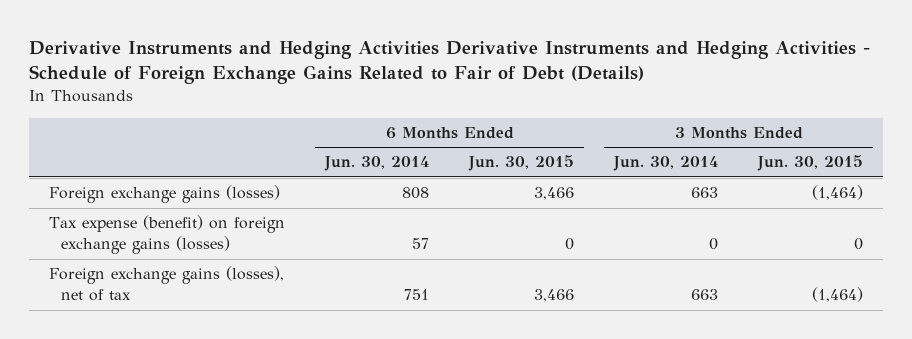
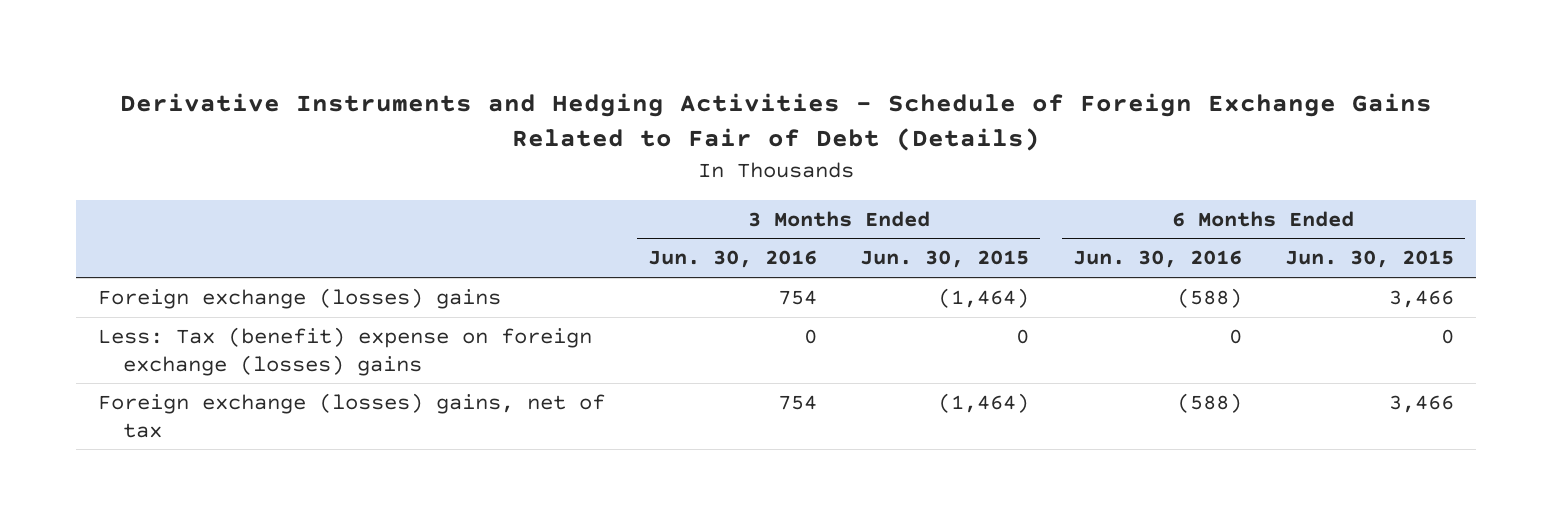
- Derivative Instruments and Hedging Activities Derivative Instruments and Hedging Activities - Schedule of Foreign Exchange Gains Related to Fair of Debt (Details)
+ Derivative Instruments and Hedging Activities - Schedule of Foreign Exchange Gains Related to Fair of Debt (Details)
- | 6 Months Ended Jun. 30, 2014 | 6 Months Ended Jun. 30, 2015 | 3 Months Ended Jun. 30, 2014 | 3 Months Ended Jun. 30, 2015
+ | 3 Months Ended Jun. 30, 2016 | 3 Months Ended Jun. 30, 2015 | 6 Months Ended Jun. 30, 2016 | 6 Months Ended Jun. 30, 2015
- Foreign exchange gains (losses) | 808 | 3,466 | 663 | (1,464)
- Tax expense (benefit) on foreign exchange gains (losses) | 57 | 0 | 0 | 0
- Foreign exchange gains (losses), net of tax | 751 | 3,466 | 663 | (1,464)
+ Foreign exchange (losses) gains | 754 | (1,464) | (588) | 3,466
+ Less: Tax (benefit) expense on foreign exchange (losses) gains | 0 | 0 | 0 | 0
+ Foreign exchange (losses) gains, net of tax | 754 | (1,464) | (588) | 3,466

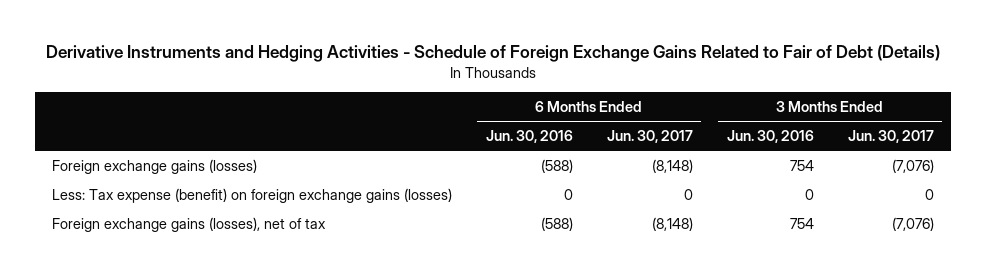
- | 3 Months Ended Jun. 30, 2016 | 3 Months Ended Jun. 30, 2015 | 6 Months Ended Jun. 30, 2016 | 6 Months Ended Jun. 30, 2015
+ | 6 Months Ended Jun. 30, 2016 | 6 Months Ended Jun. 30, 2017 | 3 Months Ended Jun. 30, 2016 | 3 Months Ended Jun. 30, 2017
- Foreign exchange (losses) gains | 754 | (1,464) | (588) | 3,466
- Less: Tax (benefit) expense on foreign exchange (losses) gains | 0 | 0 | 0 | 0
- Foreign exchange (losses) gains, net of tax | 754 | (1,464) | (588) | 3,466
+ Foreign exchange gains (losses) | (588) | (8,148) | 754 | (7,076)
+ Less: Tax expense (benefit) on foreign exchange gains (losses) | 0 | 0 | 0 | 0
+ Foreign exchange gains (losses), net of tax | (588) | (8,148) | 754 | (7,076)

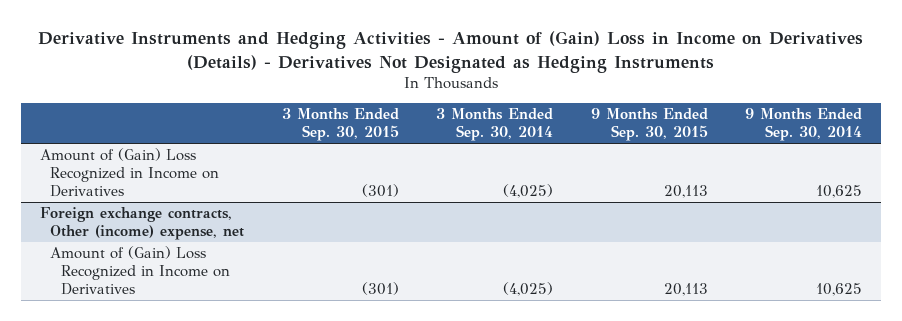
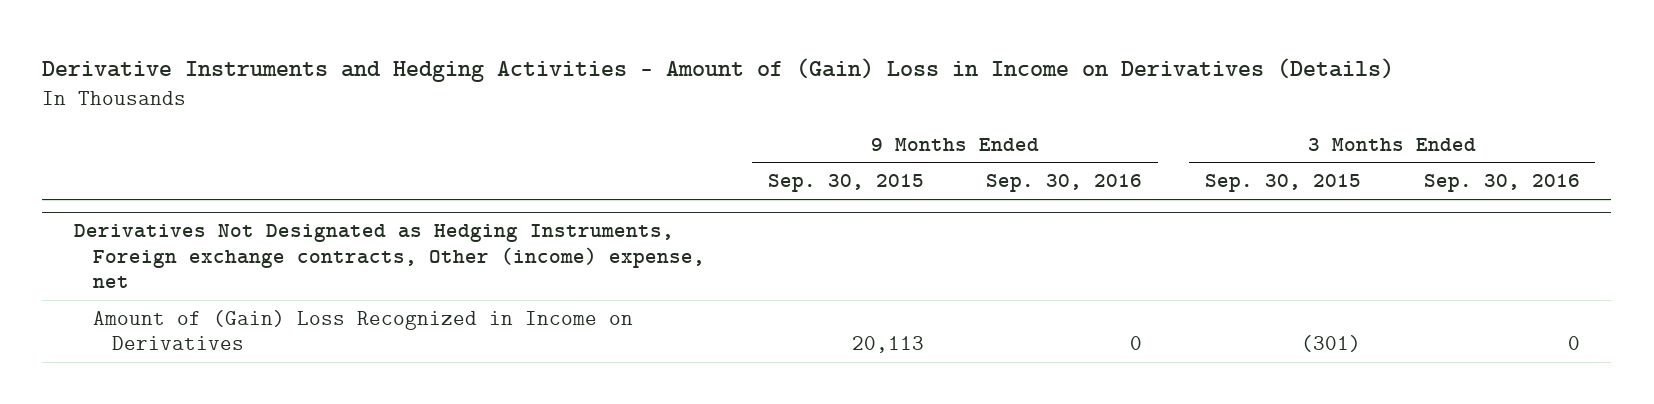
- Derivative Instruments and Hedging Activities - Amount of (Gain) Loss in Income on Derivatives (Details) - Derivatives Not Designated as Hedging Instruments
+ Derivative Instruments and Hedging Activities - Amount of (Gain) Loss in Income on Derivatives (Details)
- | 3 Months Ended Sep. 30, 2015 | 3 Months Ended Sep. 30, 2014 | 9 Months Ended Sep. 30, 2015 | 9 Months Ended Sep. 30, 2014
+ | 9 Months Ended Sep. 30, 2015 | 9 Months Ended Sep. 30, 2016 | 3 Months Ended Sep. 30, 2015 | 3 Months Ended Sep. 30, 2016
- Amount of (Gain) Loss Recognized in Income on Derivatives | (301) | (4,025) | 20,113 | 10,625
- Foreign exchange contracts, Other (income) expense, net
+ Derivatives Not Designated as Hedging Instruments, Foreign exchange contracts, Other (income) expense, net

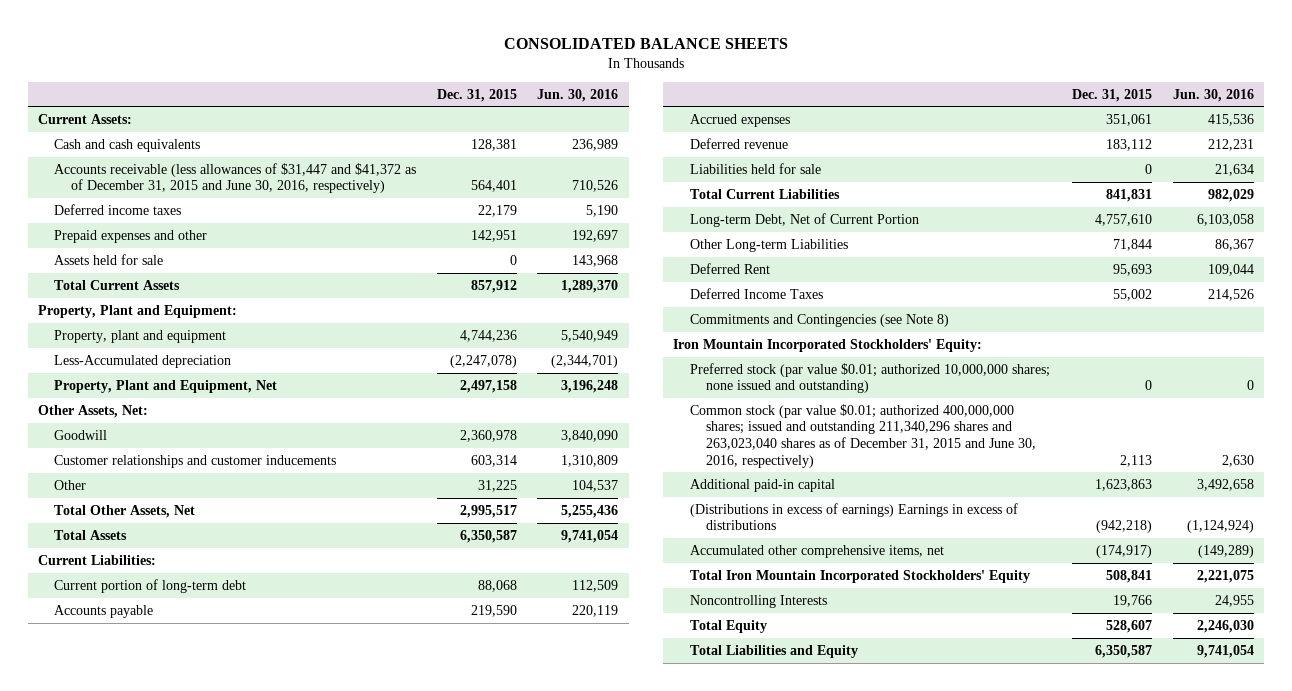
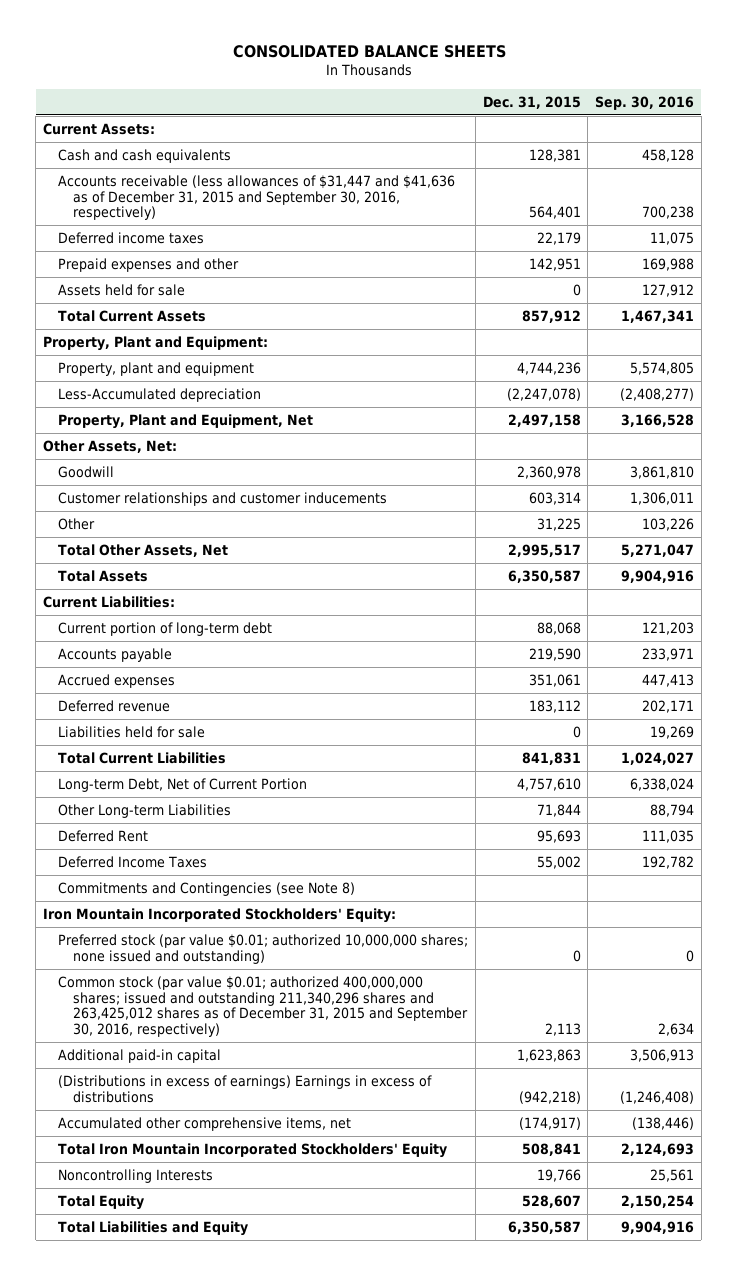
- | Dec. 31, 2015 | Jun. 30, 2016
+ | Dec. 31, 2015 | Sep. 30, 2016
- Accounts receivable (less allowances of $31,447 and $41,372 as of December 31, 2015 and June 30, 2016, respectively) | 564,401 | 710,526
+ Accounts receivable (less allowances of $31,447 and $41,636 as of December 31, 2015 and September 30, 2016, respectively) | 564,401 | 700,238
- Common stock (par value $0.01; authorized 400,000,000 shares; issued and outstanding 211,340,296 shares and 263,023,040 shares as of December 31, 2015 and June 30, 2016, respectively) | 2,113 | 2,630
+ Common stock (par value $0.01; authorized 400,000,000 shares; issued and outstanding 211,340,296 shares and 263,425,012 shares as of December 31, 2015 and September 30, 2016, respectively) | 2,113 | 2,634

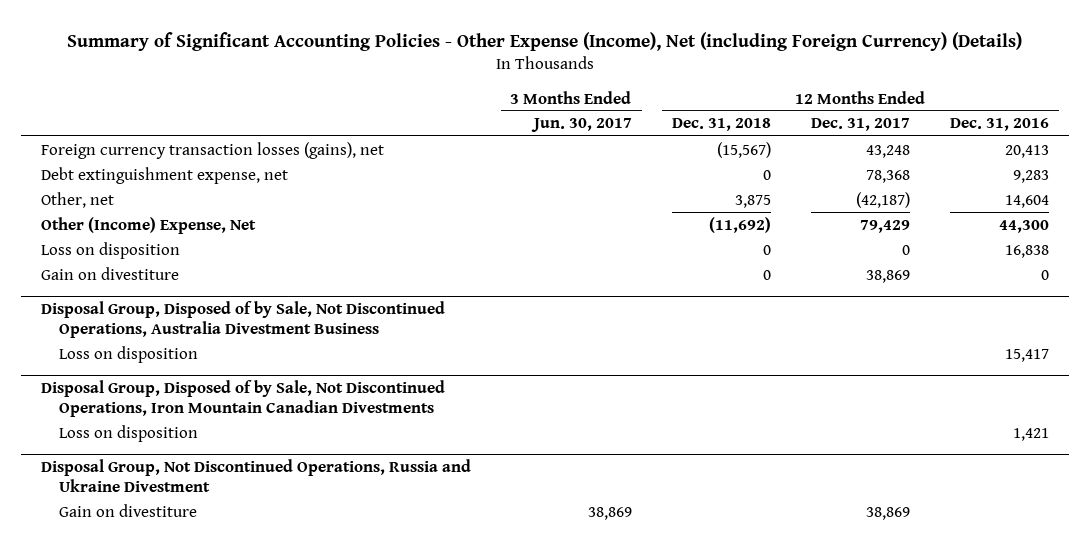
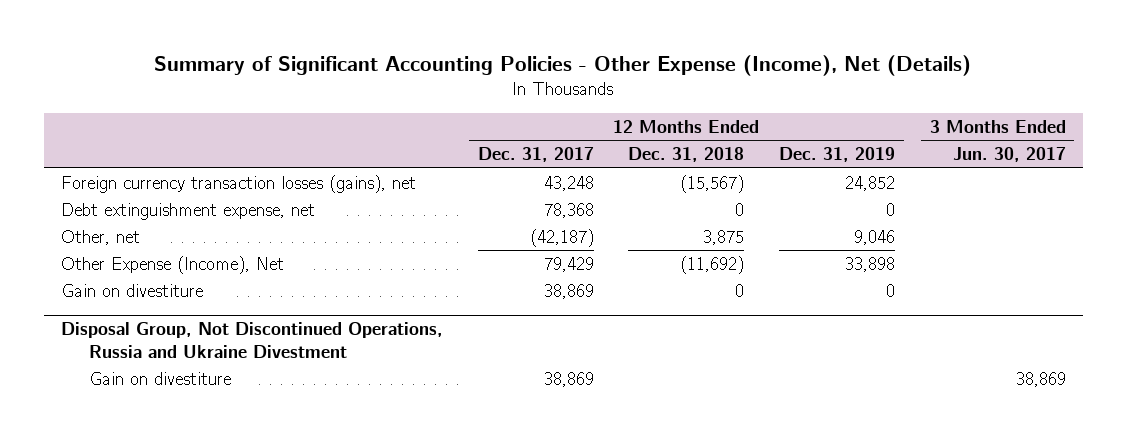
- Summary of Significant Accounting Policies - Other Expense (Income), Net (including Foreign Currency) (Details)
+ Summary of Significant Accounting Policies - Other Expense (Income), Net (Details)
- | 3 Months Ended Jun. 30, 2017 | 12 Months Ended Dec. 31, 2018 | 12 Months Ended Dec. 31, 2017 | 12 Months Ended Dec. 31, 2016
+ | 12 Months Ended Dec. 31, 2017 | 12 Months Ended Dec. 31, 2018 | 12 Months Ended Dec. 31, 2019 | 3 Months Ended Jun. 30, 2017
- Other (Income) Expense, Net | | (11,692) | 79,429 | 44,300
- Loss on disposition | | 0 | 0 | 16,838
+ Other Expense (Income), Net | 79,429 | (11,692) | 33,898 |
- Disposal Group, Disposed of by Sale, Not Discontinued Operations, Australia Divestment Business
- Loss on disposition | | | | 15,417
- Disposal Group, Disposed of by Sale, Not Discontinued Operations, Iron Mountain Canadian Divestments
- Loss on disposition | | | | 1,421

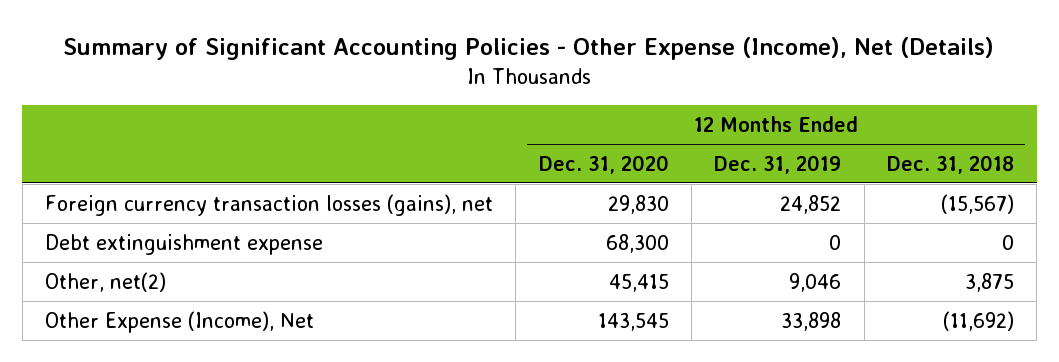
- | 12 Months Ended Dec. 31, 2017 | 12 Months Ended Dec. 31, 2018 | 12 Months Ended Dec. 31, 2019 | 3 Months Ended Jun. 30, 2017
+ | 12 Months Ended Dec. 31, 2020 | 12 Months Ended Dec. 31, 2019 | 12 Months Ended Dec. 31, 2018
- Debt extinguishment expense, net | 78,368 | 0 | 0 |
- Other, net | (42,187) | 3,875 | 9,046 |
+ Debt extinguishment expense | 68,300 | 0 | 0
+ Other, net(2) | 45,415 | 9,046 | 3,875
- Gain on divestiture | 38,869 | 0 | 0 |
- Disposal Group, Not Discontinued Operations, Russia and Ukraine Divestment
- Gain on divestiture | 38,869 | | | 38,869

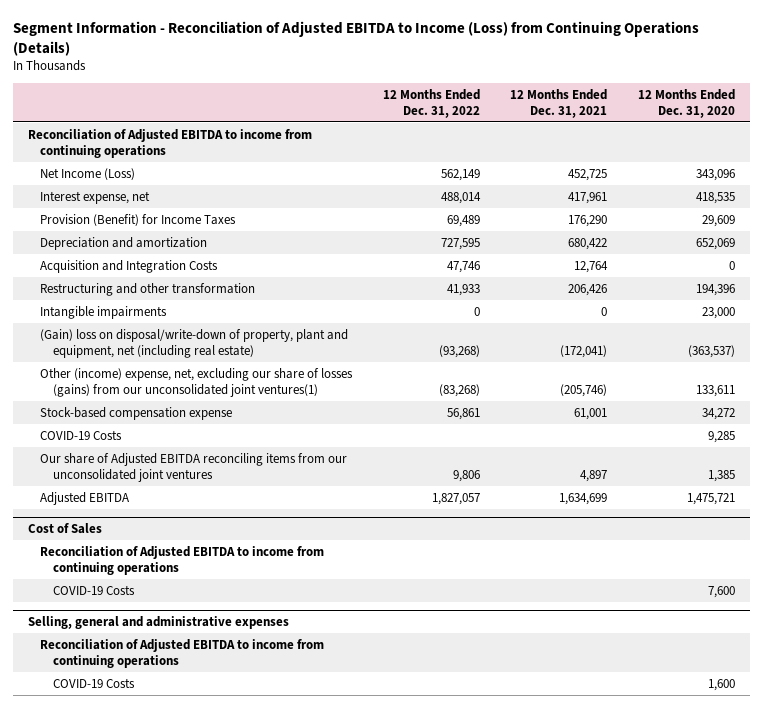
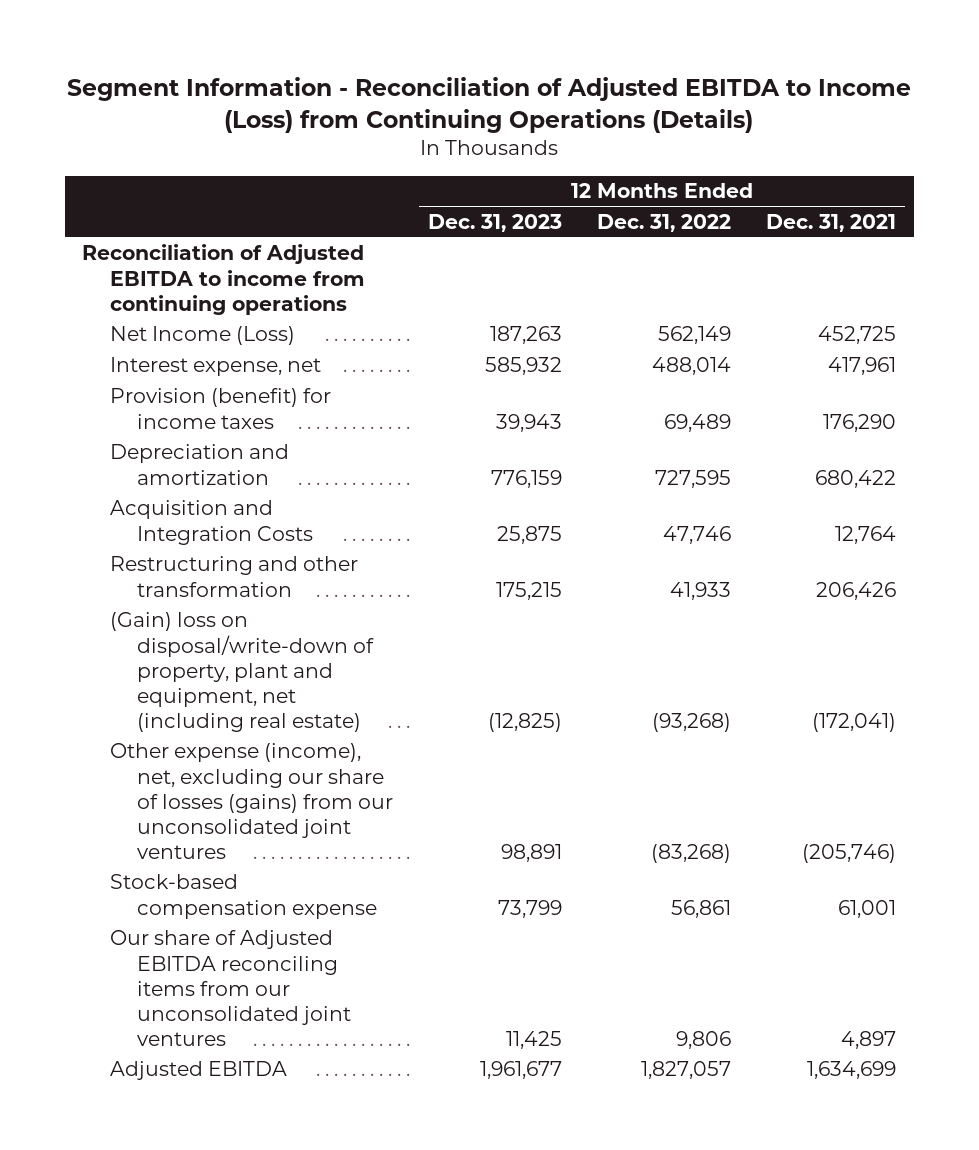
- | 12 Months Ended Dec. 31, 2022 | 12 Months Ended Dec. 31, 2021 | 12 Months Ended Dec. 31, 2020
+ | 12 Months Ended Dec. 31, 2023 | 12 Months Ended Dec. 31, 2022 | 12 Months Ended Dec. 31, 2021
- Provision (Benefit) for Income Taxes | 69,489 | 176,290 | 29,609
+ Provision (benefit) for income taxes | 39,943 | 69,489 | 176,290
- Intangible impairments | 0 | 0 | 23,000
- Other (income) expense, net, excluding our share of losses (gains) from our unconsolidated joint ventures(1) | (83,268) | (205,746) | 133,611
+ Other expense (income), net, excluding our share of losses (gains) from our unconsolidated joint ventures | 98,891 | (83,268) | (205,746)
- COVID-19 Costs | | | 9,285
- Cost of Sales
- Reconciliation of Adjusted EBITDA to income from continuing operations
- COVID-19 Costs | | | 7,600
- Selling, general and administrative expenses
- Reconciliation of Adjusted EBITDA to income from continuing operations
- COVID-19 Costs | | | 1,600

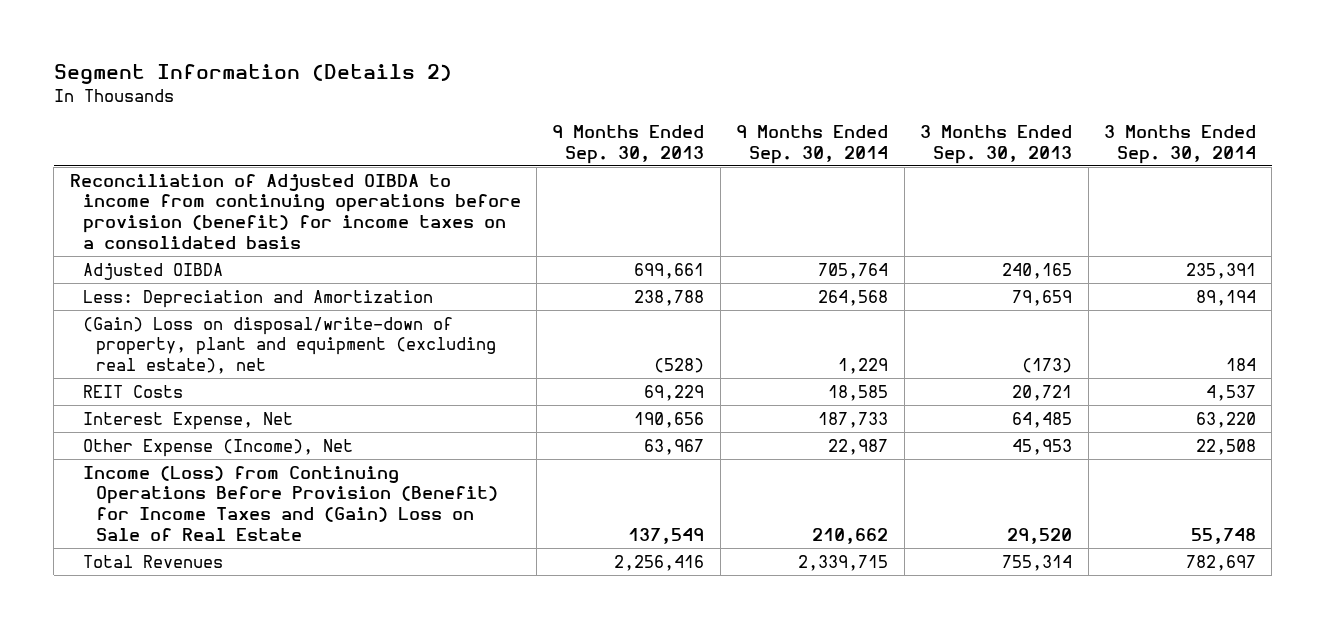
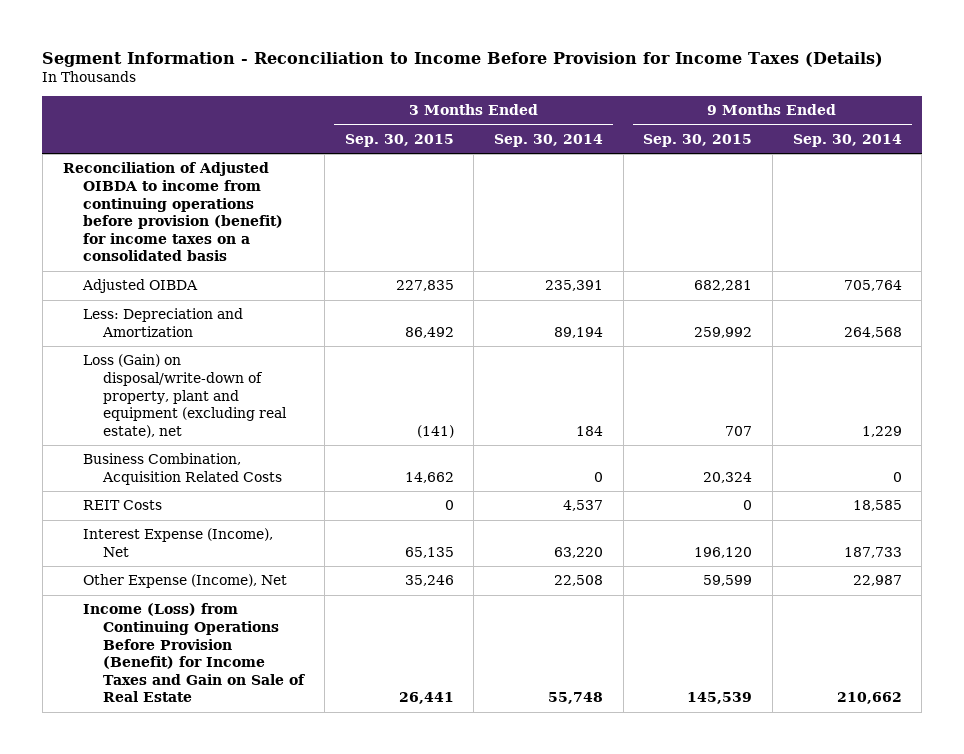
- Segment Information (Details 2)
+ Segment Information - Reconciliation to Income Before Provision for Income Taxes (Details)
- | 9 Months Ended Sep. 30, 2013 | 9 Months Ended Sep. 30, 2014 | 3 Months Ended Sep. 30, 2013 | 3 Months Ended Sep. 30, 2014
+ | 3 Months Ended Sep. 30, 2015 | 3 Months Ended Sep. 30, 2014 | 9 Months Ended Sep. 30, 2015 | 9 Months Ended Sep. 30, 2014
- (Gain) Loss on disposal/write-down of property, plant and equipment (excluding real estate), net | (528) | 1,229 | (173) | 184
+ Loss (Gain) on disposal/write-down of property, plant and equipment (excluding real estate), net | (141) | 184 | 707 | 1,229
+ Business Combination, Acquisition Related Costs | 14,662 | 0 | 20,324 | 0
- Interest Expense, Net | 190,656 | 187,733 | 64,485 | 63,220
+ Interest Expense (Income), Net | 65,135 | 63,220 | 196,120 | 187,733
- Income (Loss) from Continuing Operations Before Provision (Benefit) for Income Taxes and (Gain) Loss on Sale of Real Estate | 137,549 | 210,662 | 29,520 | 55,748
- Total Revenues | 2,256,416 | 2,339,715 | 755,314 | 782,697
+ Income (Loss) from Continuing Operations Before Provision (Benefit) for Income Taxes and Gain on Sale of Real Estate | 26,441 | 55,748 | 145,539 | 210,662

